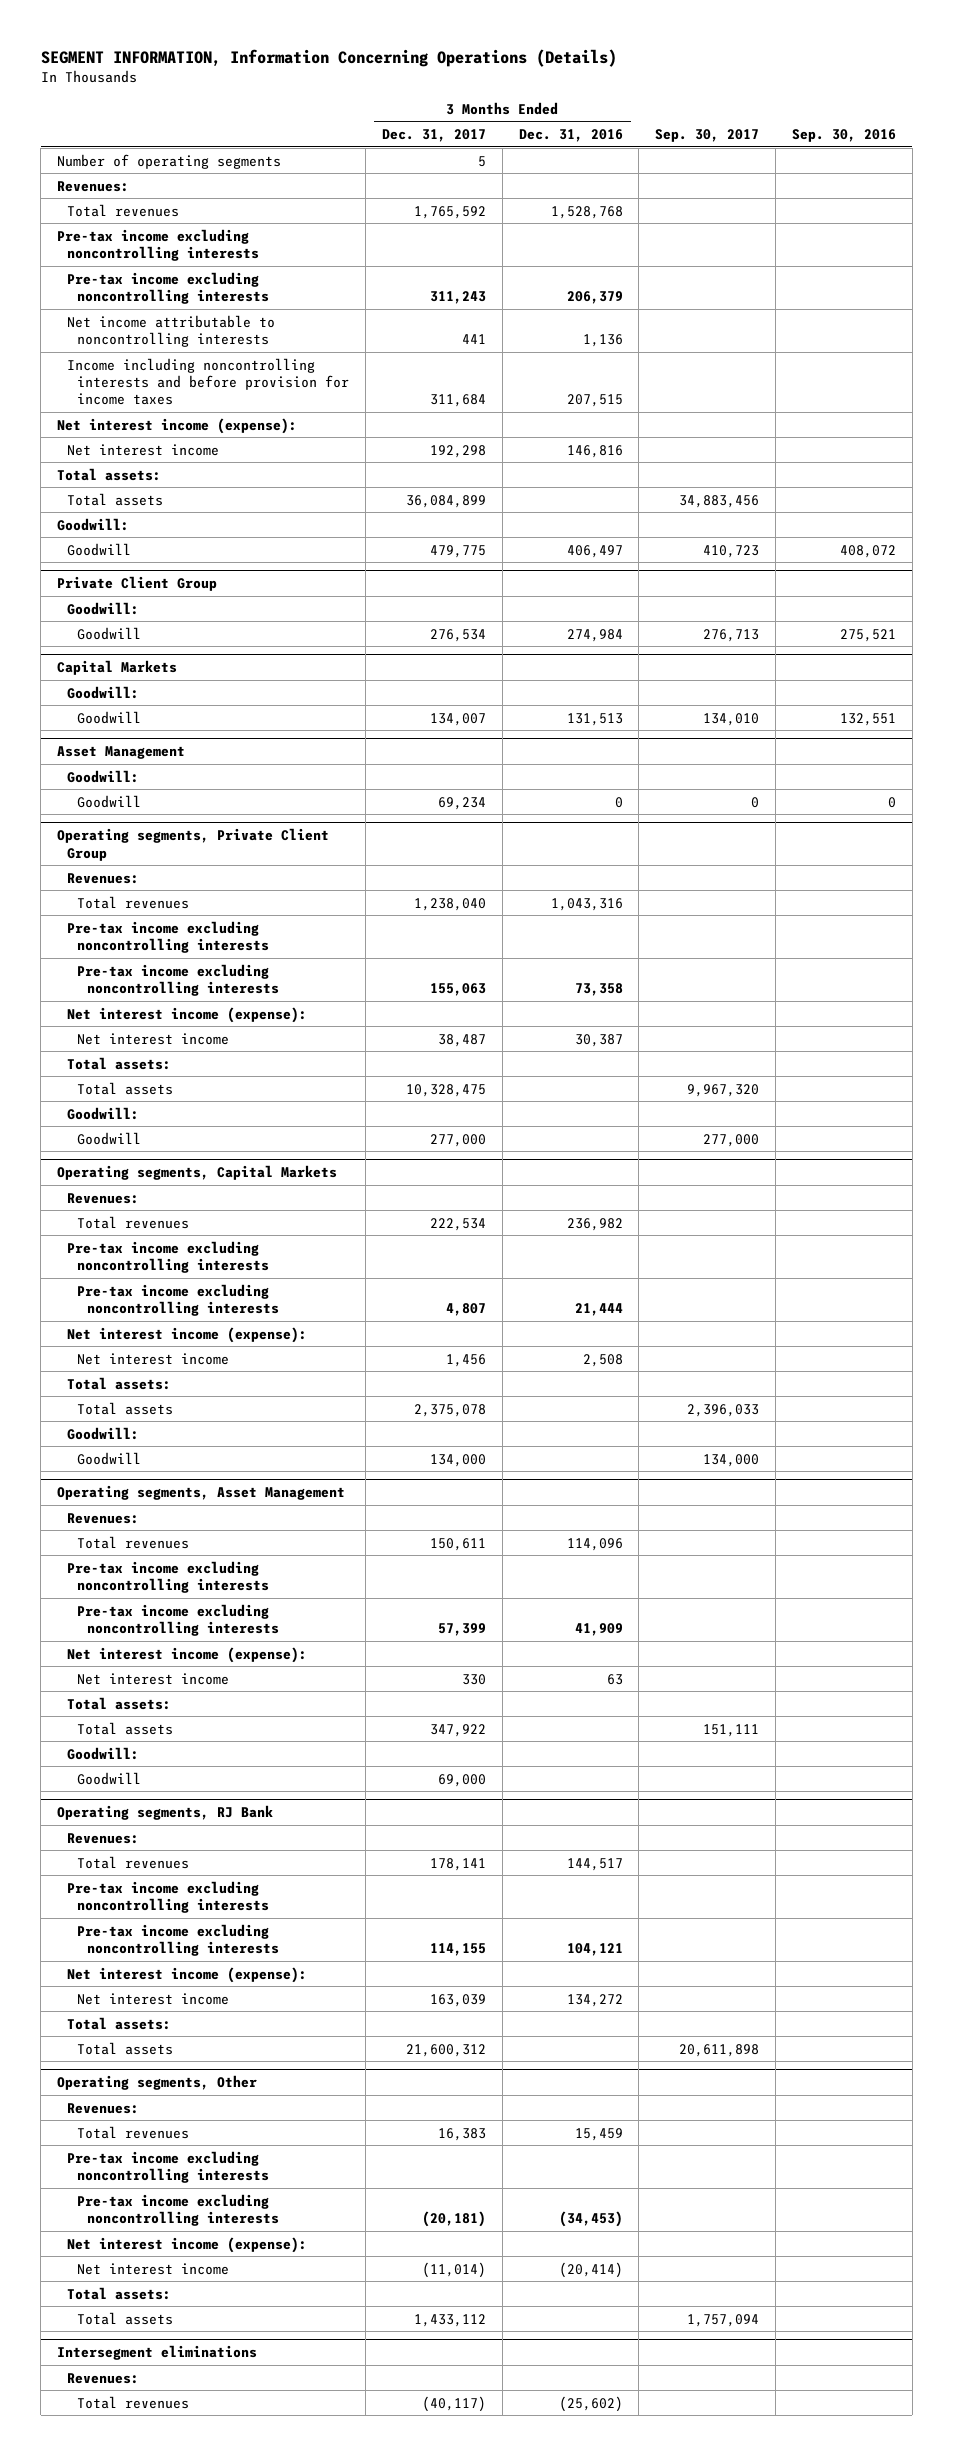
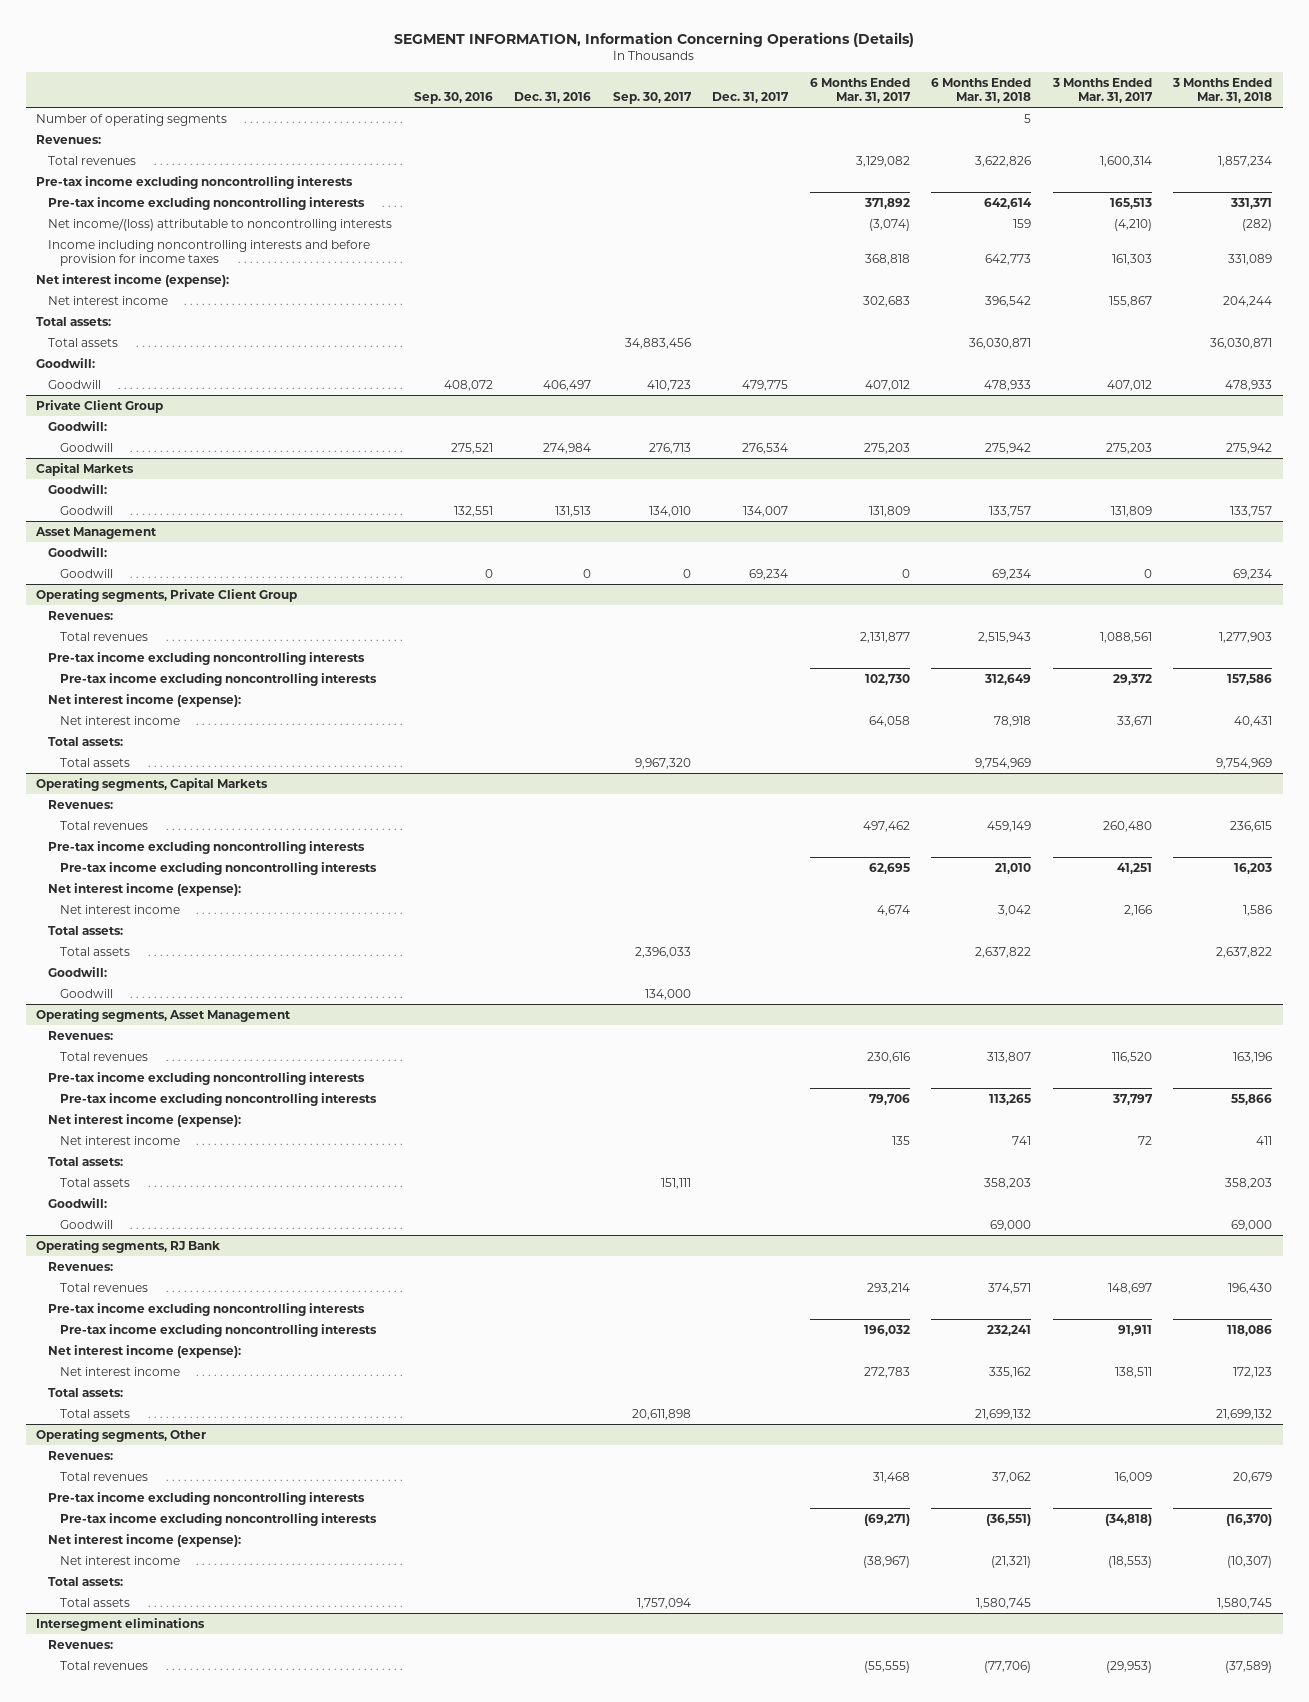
- | 3 Months Ended Dec. 31, 2017 | 3 Months Ended Dec. 31, 2016 | Sep. 30, 2017 | Sep. 30, 2016
+ | Sep. 30, 2016 | Dec. 31, 2016 | Sep. 30, 2017 | Dec. 31, 2017 | 6 Months Ended Mar. 31, 2017 | 6 Months Ended Mar. 31, 2018 | 3 Months Ended Mar. 31, 2017 | 3 Months Ended Mar. 31, 2018
- Net income attributable to noncontrolling interests | 441 | 1,136 | |
+ Net income/(loss) attributable to noncontrolling interests | | | | | (3,074) | 159 | (4,210) | (282)
@ Operating segments, Private Client Group
- Goodwill:
- Goodwill | 277,000 | | 277,000 |

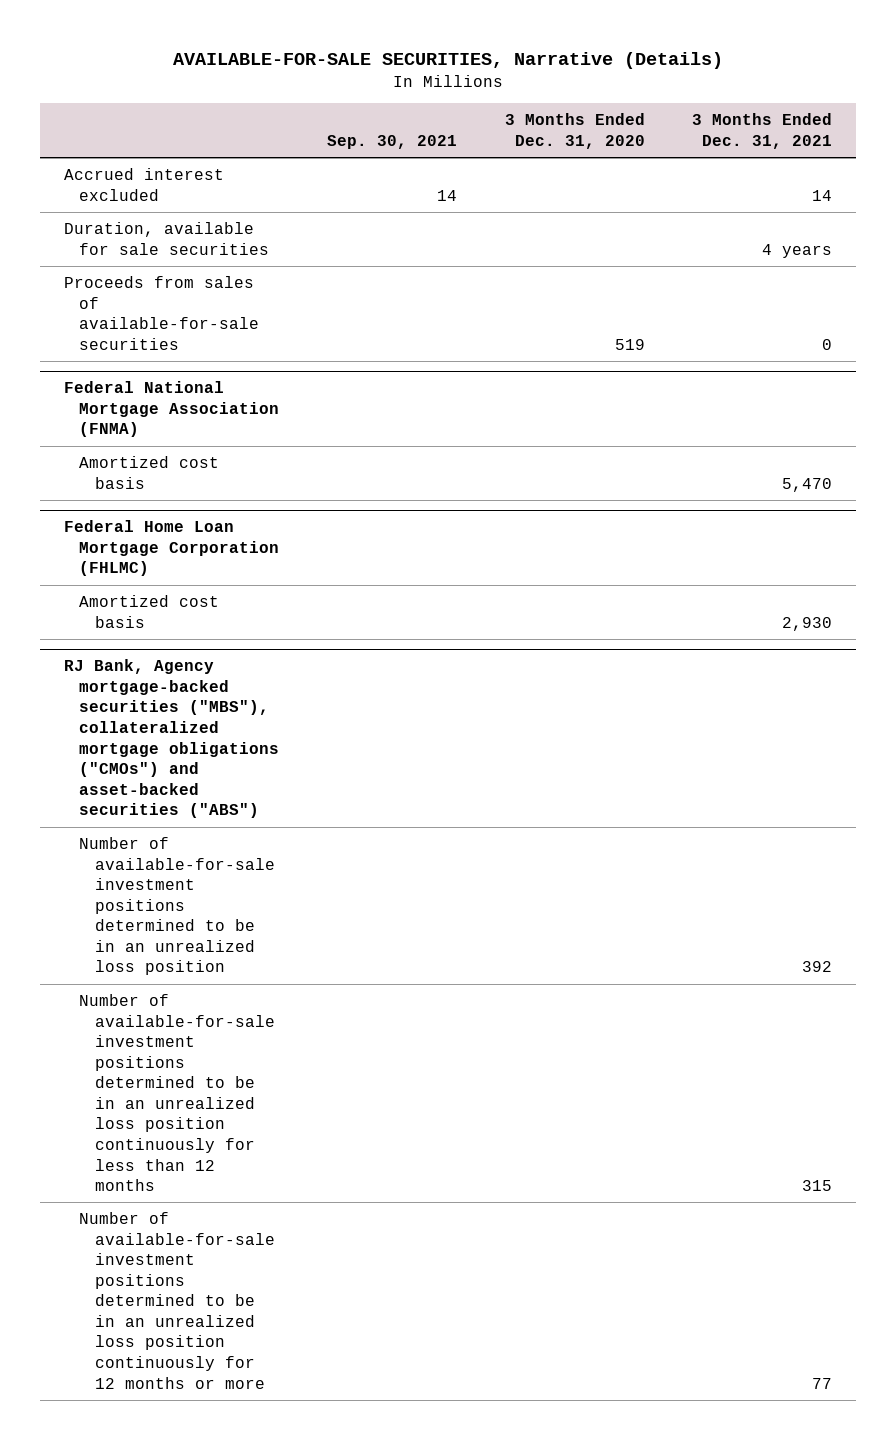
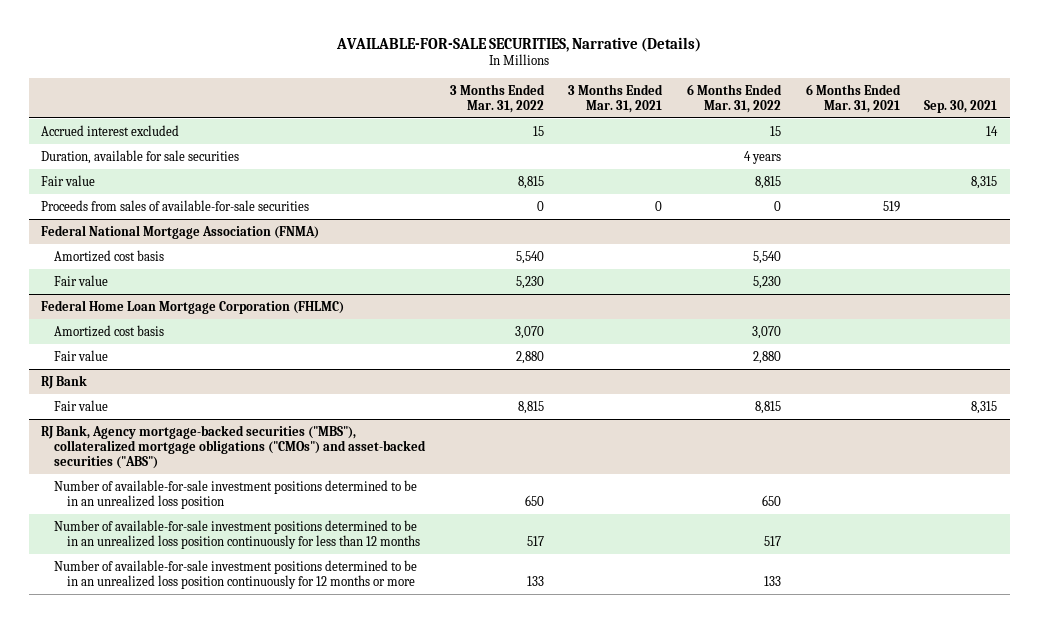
- | Sep. 30, 2021 | 3 Months Ended Dec. 31, 2020 | 3 Months Ended Dec. 31, 2021
+ | 3 Months Ended Mar. 31, 2022 | 3 Months Ended Mar. 31, 2021 | 6 Months Ended Mar. 31, 2022 | 6 Months Ended Mar. 31, 2021 | Sep. 30, 2021
+ Fair value | 8,815 | | 8,815 | | 8,315
@ Federal National Mortgage Association (FNMA)
+ Fair value | 5,230 | | 5,230 | |
@ Federal Home Loan Mortgage Corporation (FHLMC)
+ Fair value | 2,880 | | 2,880 | |
+ RJ Bank
+ Fair value | 8,815 | | 8,815 | | 8,315

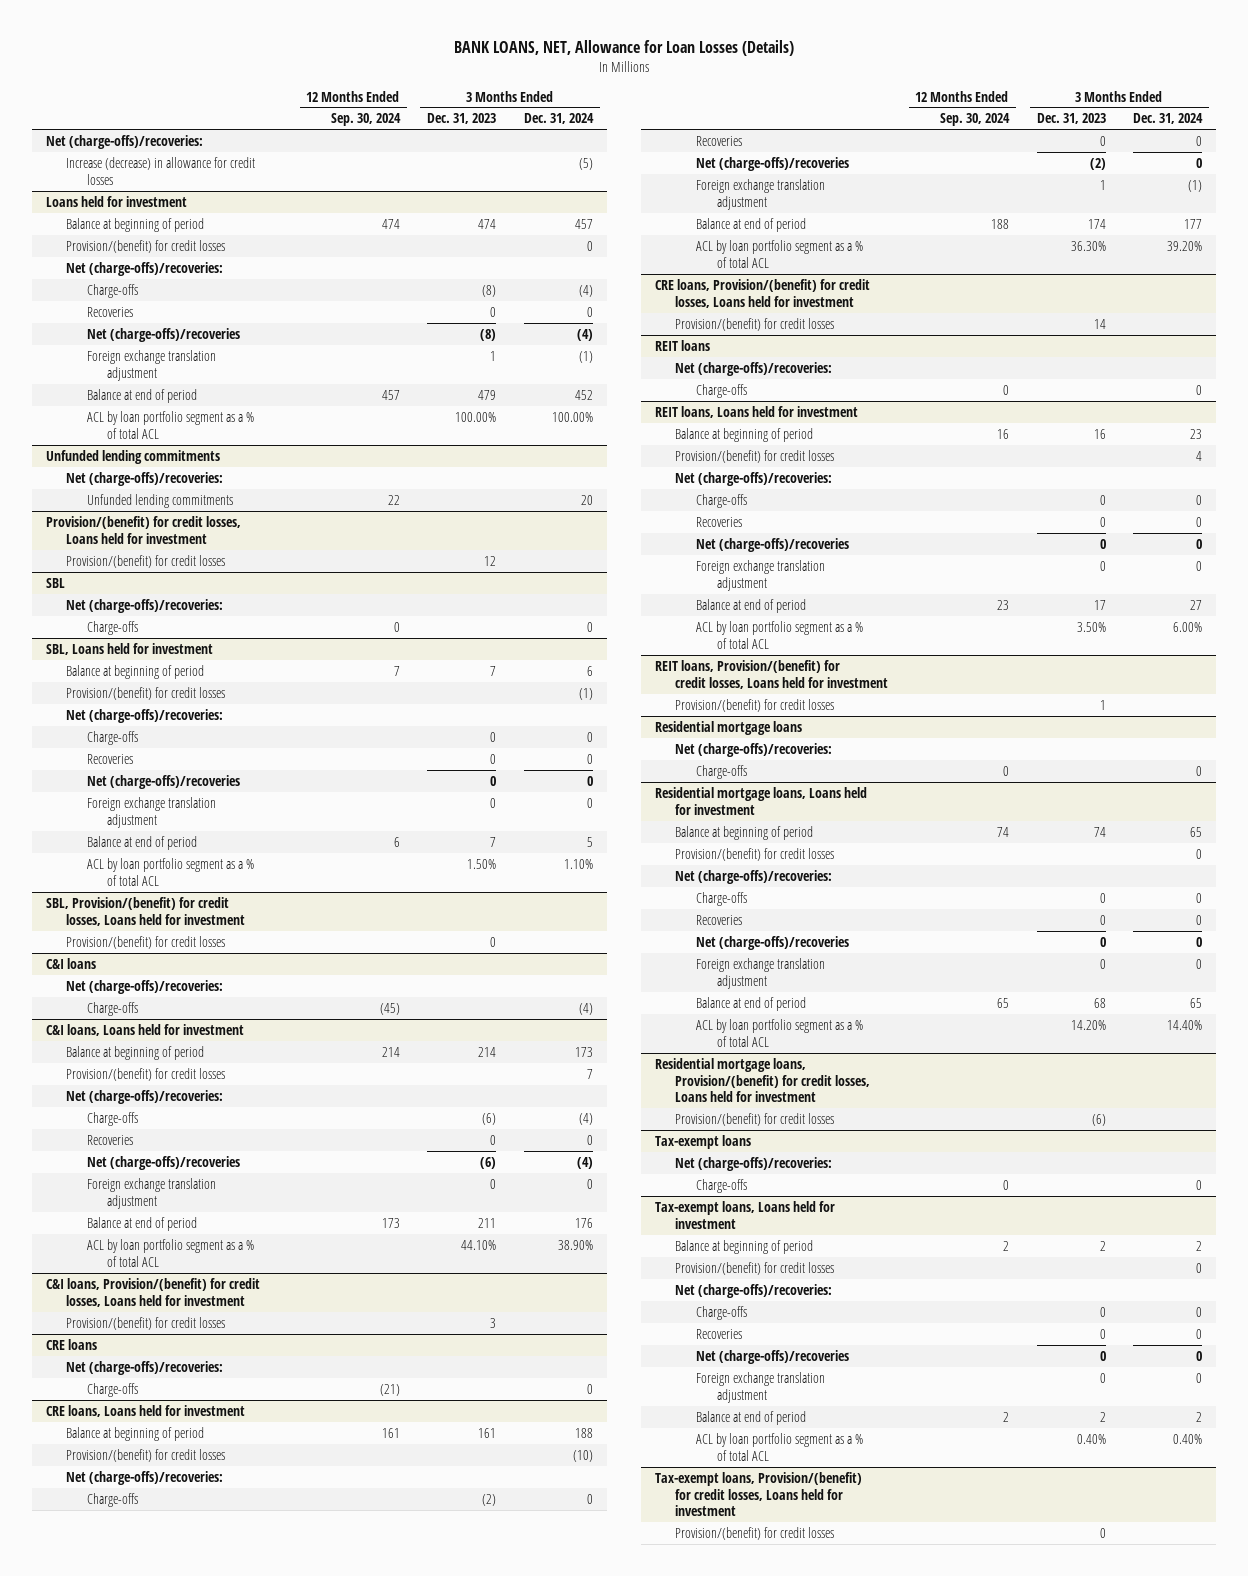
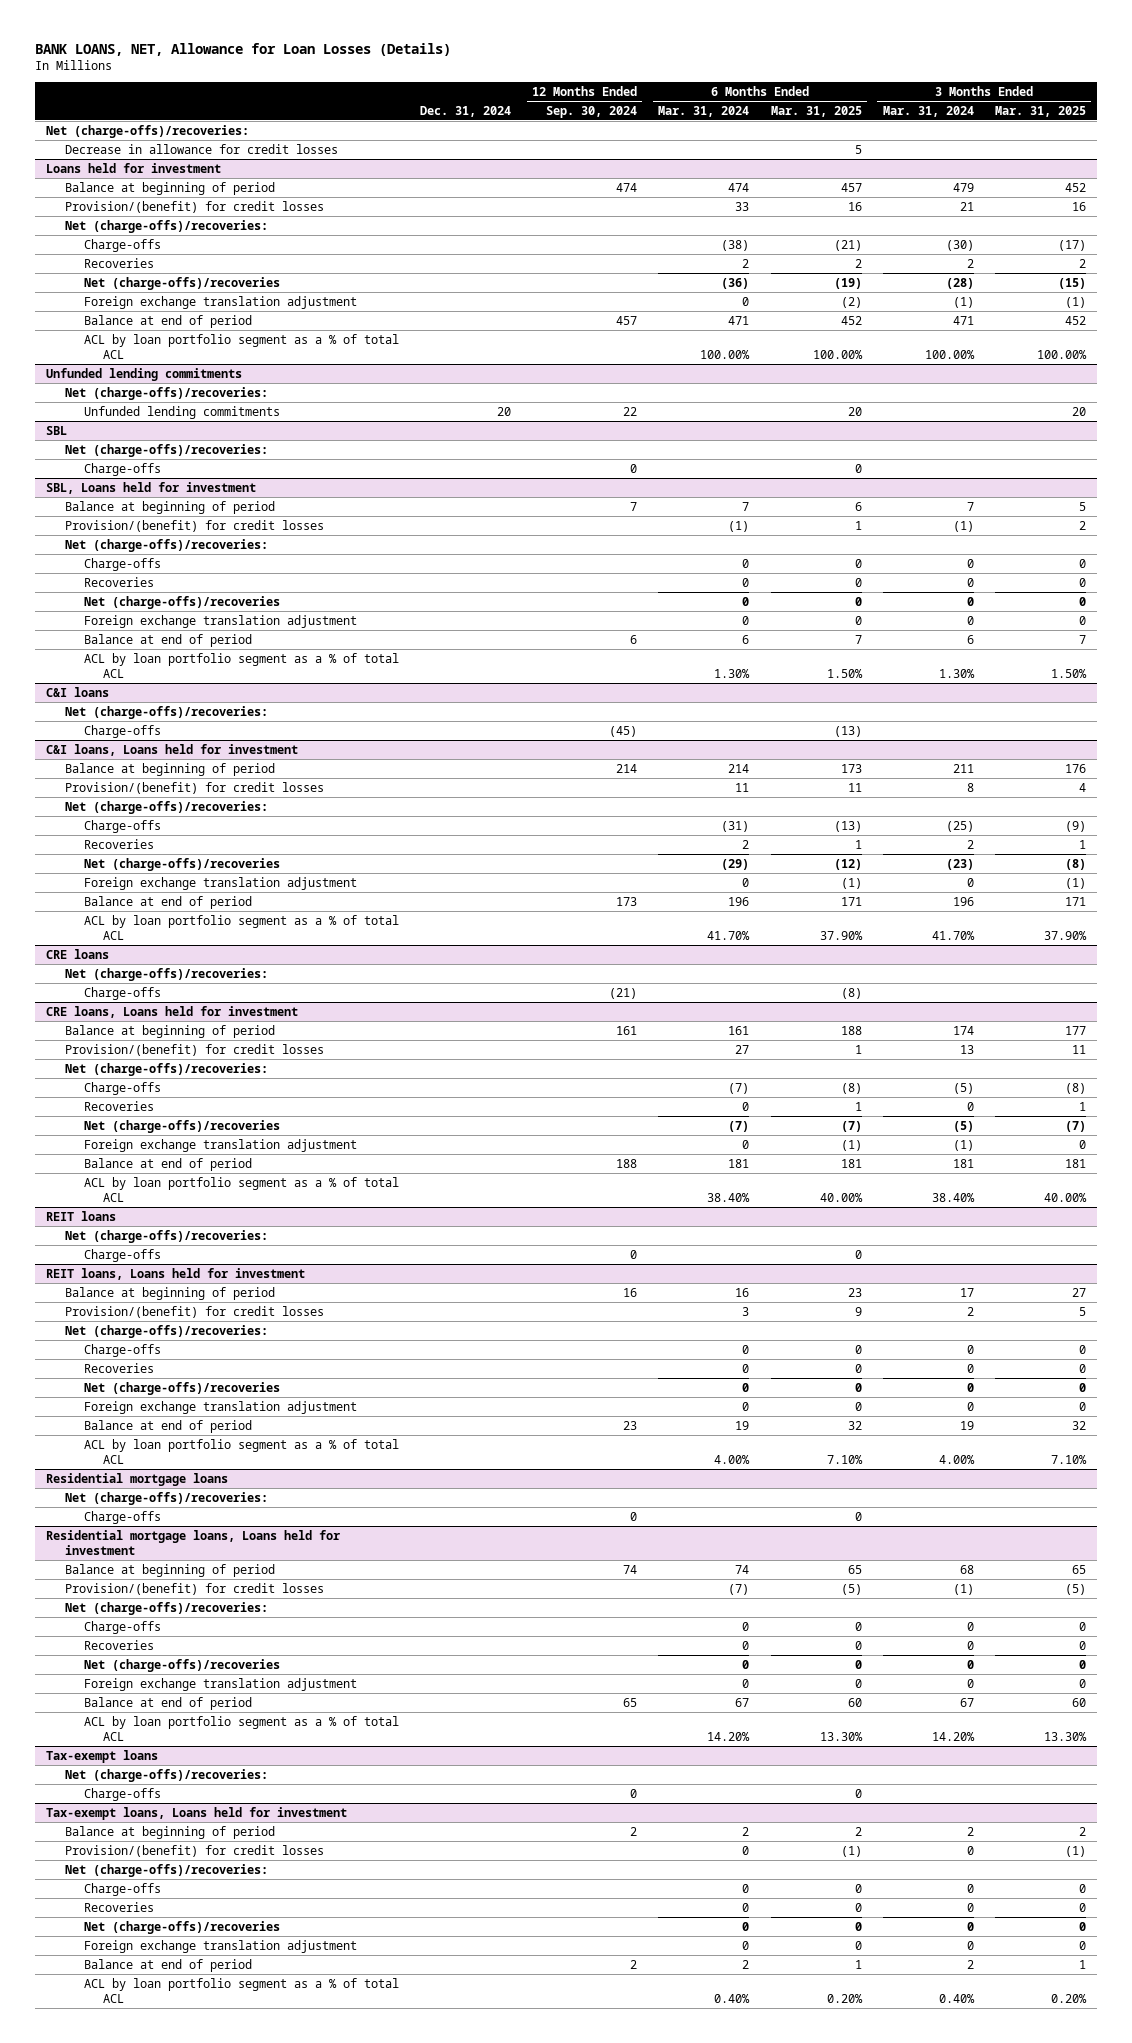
- | 12 Months Ended Sep. 30, 2024 | 3 Months Ended Dec. 31, 2023 | 3 Months Ended Dec. 31, 2024
+ | Dec. 31, 2024 | 12 Months Ended Sep. 30, 2024 | 6 Months Ended Mar. 31, 2024 | 6 Months Ended Mar. 31, 2025 | 3 Months Ended Mar. 31, 2024 | 3 Months Ended Mar. 31, 2025
- Increase (decrease) in allowance for credit losses | | | (5)
+ Decrease in allowance for credit losses | | | | 5 | |
- Provision/(benefit) for credit losses, Loans held for investment
- Provision/(benefit) for credit losses | | 12 |
- SBL, Provision/(benefit) for credit losses, Loans held for investment
- Provision/(benefit) for credit losses | | 0 |
- C&I loans, Provision/(benefit) for credit losses, Loans held for investment
- Provision/(benefit) for credit losses | | 3 |
- CRE loans, Provision/(benefit) for credit losses, Loans held for investment
- Provision/(benefit) for credit losses | | 14 |
- REIT loans, Provision/(benefit) for credit losses, Loans held for investment
- Provision/(benefit) for credit losses | | 1 |
- Residential mortgage loans, Provision/(benefit) for credit losses, Loans held for investment
- Provision/(benefit) for credit losses | | (6) |
- Tax-exempt loans, Provision/(benefit) for credit losses, Loans held for investment
- Provision/(benefit) for credit losses | | 0 |

